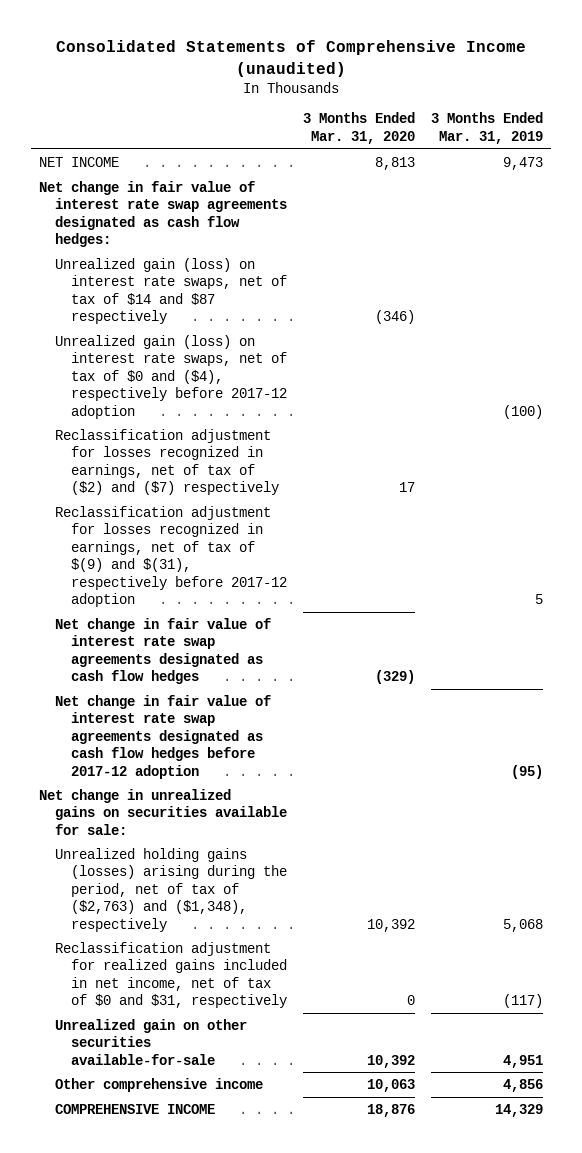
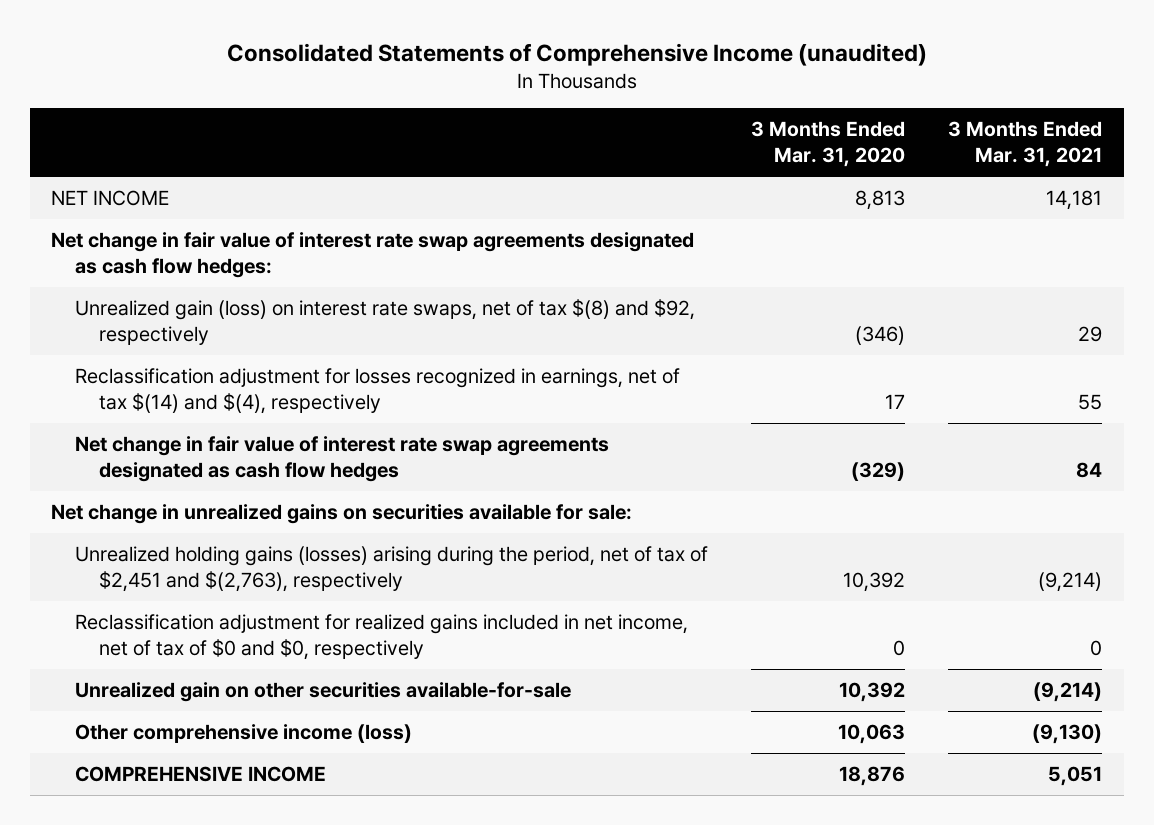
- | 3 Months Ended Mar. 31, 2020 | 3 Months Ended Mar. 31, 2019
+ | 3 Months Ended Mar. 31, 2020 | 3 Months Ended Mar. 31, 2021
- Unrealized gain (loss) on interest rate swaps, net of tax of $14 and $87 respectively | (346) |
- Unrealized gain (loss) on interest rate swaps, net of tax of $0 and ($4), respectively before 2017-12 adoption | | (100)
- Reclassification adjustment for losses recognized in earnings, net of tax of ($2) and ($7) respectively | 17 |
- Reclassification adjustment for losses recognized in earnings, net of tax of $(9) and $(31), respectively before 2017-12 adoption | | 5
+ Unrealized gain (loss) on interest rate swaps, net of tax $(8) and $92, respectively | (346) | 29
+ Reclassification adjustment for losses recognized in earnings, net of tax $(14) and $(4), respectively | 17 | 55
- Net change in fair value of interest rate swap agreements designated as cash flow hedges before 2017-12 adoption | | (95)
- Unrealized holding gains (losses) arising during the period, net of tax of ($2,763) and ($1,348), respectively | 10,392 | 5,068
- Reclassification adjustment for realized gains included in net income, net of tax of $0 and $31, respectively | 0 | (117)
+ Unrealized holding gains (losses) arising during the period, net of tax of $2,451 and $(2,763), respectively | 10,392 | (9,214)
+ Reclassification adjustment for realized gains included in net income, net of tax of $0 and $0, respectively | 0 | 0
- Other comprehensive income | 10,063 | 4,856
+ Other comprehensive income (loss) | 10,063 | (9,130)

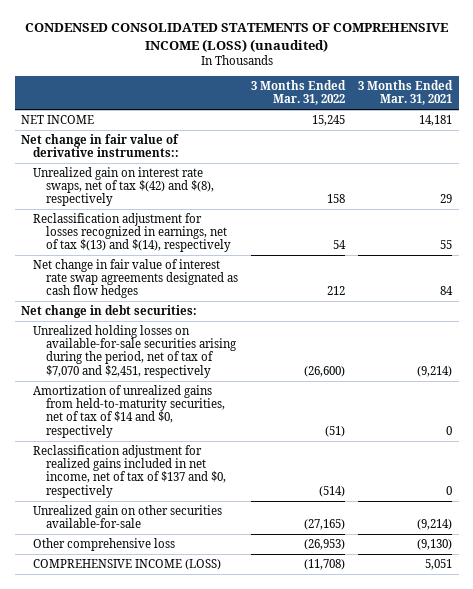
- Consolidated Statements of Comprehensive Income (unaudited)
+ CONDENSED CONSOLIDATED STATEMENTS OF COMPREHENSIVE INCOME (LOSS) (unaudited)
- | 3 Months Ended Mar. 31, 2020 | 3 Months Ended Mar. 31, 2021
+ | 3 Months Ended Mar. 31, 2022 | 3 Months Ended Mar. 31, 2021
- Net change in fair value of interest rate swap agreements designated as cash flow hedges:
- Unrealized gain (loss) on interest rate swaps, net of tax $(8) and $92, respectively | (346) | 29
- Reclassification adjustment for losses recognized in earnings, net of tax $(14) and $(4), respectively | 17 | 55
+ Net change in fair value of derivative instruments::
+ Unrealized gain on interest rate swaps, net of tax $(42) and $(8), respectively | 158 | 29
+ Reclassification adjustment for losses recognized in earnings, net of tax $(13) and $(14), respectively | 54 | 55
- Net change in unrealized gains on securities available for sale:
- Unrealized holding gains (losses) arising during the period, net of tax of $2,451 and $(2,763), respectively | 10,392 | (9,214)
- Reclassification adjustment for realized gains included in net income, net of tax of $0 and $0, respectively | 0 | 0
+ Net change in debt securities:
+ Unrealized holding losses on available-for-sale securities arising during the period, net of tax of $7,070 and $2,451, respectively | (26,600) | (9,214)
+ Amortization of unrealized gains from held-to-maturity securities, net of tax of $14 and $0, respectively | (51) | 0
+ Reclassification adjustment for realized gains included in net income, net of tax of $137 and $0, respectively | (514) | 0
- Other comprehensive income (loss) | 10,063 | (9,130)
- COMPREHENSIVE INCOME | 18,876 | 5,051
+ Other comprehensive loss | (26,953) | (9,130)
+ COMPREHENSIVE INCOME (LOSS) | (11,708) | 5,051

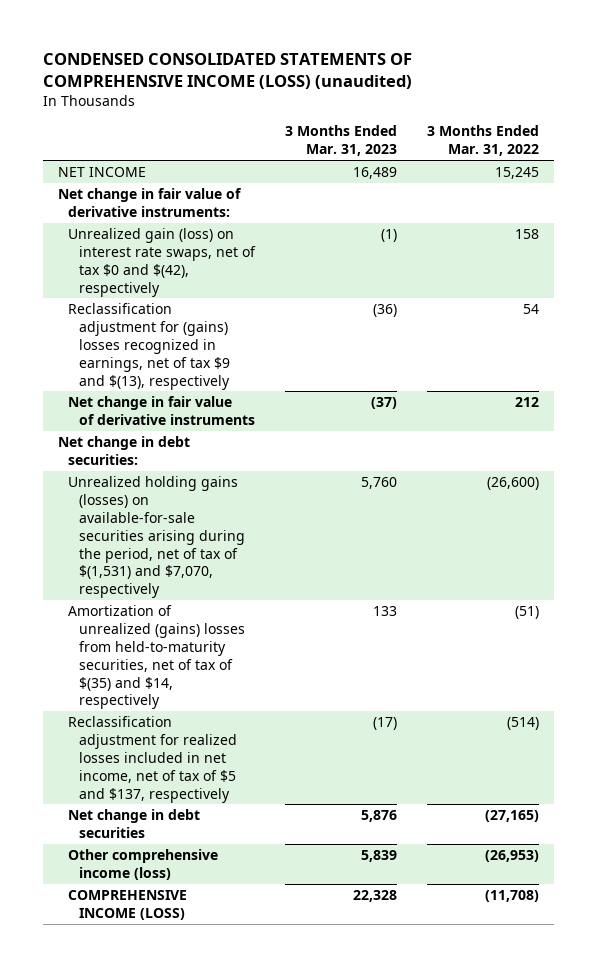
- | 3 Months Ended Mar. 31, 2022 | 3 Months Ended Mar. 31, 2021
+ | 3 Months Ended Mar. 31, 2023 | 3 Months Ended Mar. 31, 2022
- Net change in fair value of derivative instruments::
- Unrealized gain on interest rate swaps, net of tax $(42) and $(8), respectively | 158 | 29
- Reclassification adjustment for losses recognized in earnings, net of tax $(13) and $(14), respectively | 54 | 55
- Net change in fair value of interest rate swap agreements designated as cash flow hedges | 212 | 84
+ Net change in fair value of derivative instruments:
+ Unrealized gain (loss) on interest rate swaps, net of tax $0 and $(42), respectively | (1) | 158
+ Reclassification adjustment for (gains) losses recognized in earnings, net of tax $9 and $(13), respectively | (36) | 54
+ Net change in fair value of derivative instruments | (37) | 212
- Unrealized holding losses on available-for-sale securities arising during the period, net of tax of $7,070 and $2,451, respectively | (26,600) | (9,214)
- Amortization of unrealized gains from held-to-maturity securities, net of tax of $14 and $0, respectively | (51) | 0
- Reclassification adjustment for realized gains included in net income, net of tax of $137 and $0, respectively | (514) | 0
- Unrealized gain on other securities available-for-sale | (27,165) | (9,214)
- Other comprehensive loss | (26,953) | (9,130)
+ Unrealized holding gains (losses) on available-for-sale securities arising during the period, net of tax of $(1,531) and $7,070, respectively | 5,760 | (26,600)
+ Amortization of unrealized (gains) losses from held-to-maturity securities, net of tax of $(35) and $14, respectively | 133 | (51)
+ Reclassification adjustment for realized losses included in net income, net of tax of $5 and $137, respectively | (17) | (514)
+ Net change in debt securities | 5,876 | (27,165)
+ Other comprehensive income (loss) | 5,839 | (26,953)

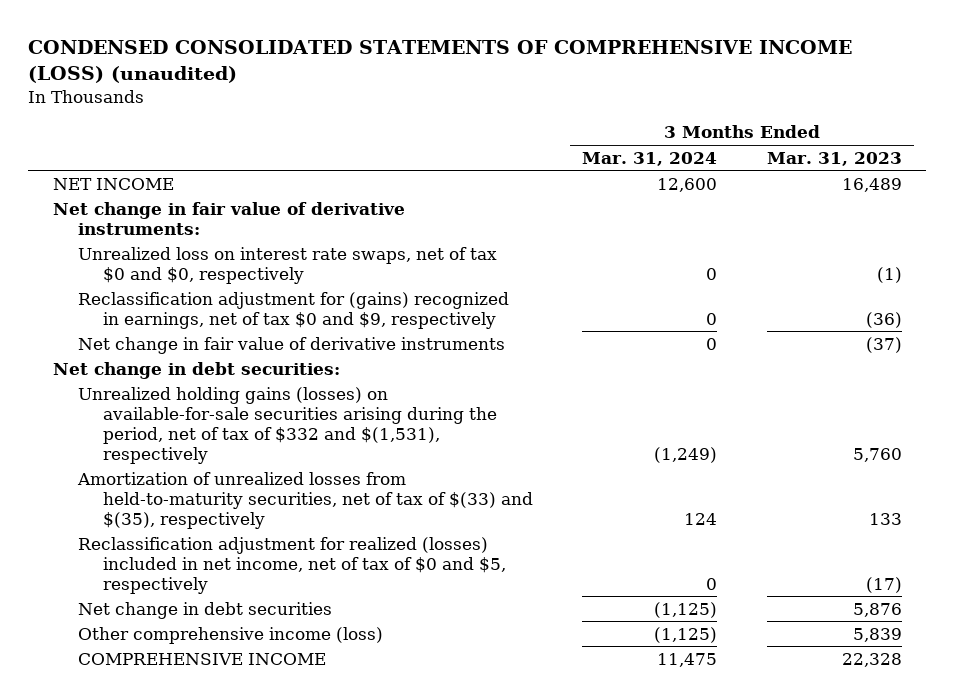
- | 3 Months Ended Mar. 31, 2023 | 3 Months Ended Mar. 31, 2022
+ | 3 Months Ended Mar. 31, 2024 | 3 Months Ended Mar. 31, 2023
- Unrealized gain (loss) on interest rate swaps, net of tax $0 and $(42), respectively | (1) | 158
- Reclassification adjustment for (gains) losses recognized in earnings, net of tax $9 and $(13), respectively | (36) | 54
+ Unrealized loss on interest rate swaps, net of tax $0 and $0, respectively | 0 | (1)
+ Reclassification adjustment for (gains) recognized in earnings, net of tax $0 and $9, respectively | 0 | (36)
- Unrealized holding gains (losses) on available-for-sale securities arising during the period, net of tax of $(1,531) and $7,070, respectively | 5,760 | (26,600)
- Amortization of unrealized (gains) losses from held-to-maturity securities, net of tax of $(35) and $14, respectively | 133 | (51)
- Reclassification adjustment for realized losses included in net income, net of tax of $5 and $137, respectively | (17) | (514)
+ Unrealized holding gains (losses) on available-for-sale securities arising during the period, net of tax of $332 and $(1,531), respectively | (1,249) | 5,760
+ Amortization of unrealized losses from held-to-maturity securities, net of tax of $(33) and $(35), respectively | 124 | 133
+ Reclassification adjustment for realized (losses) included in net income, net of tax of $0 and $5, respectively | 0 | (17)
- COMPREHENSIVE INCOME (LOSS) | 22,328 | (11,708)
+ COMPREHENSIVE INCOME | 11,475 | 22,328

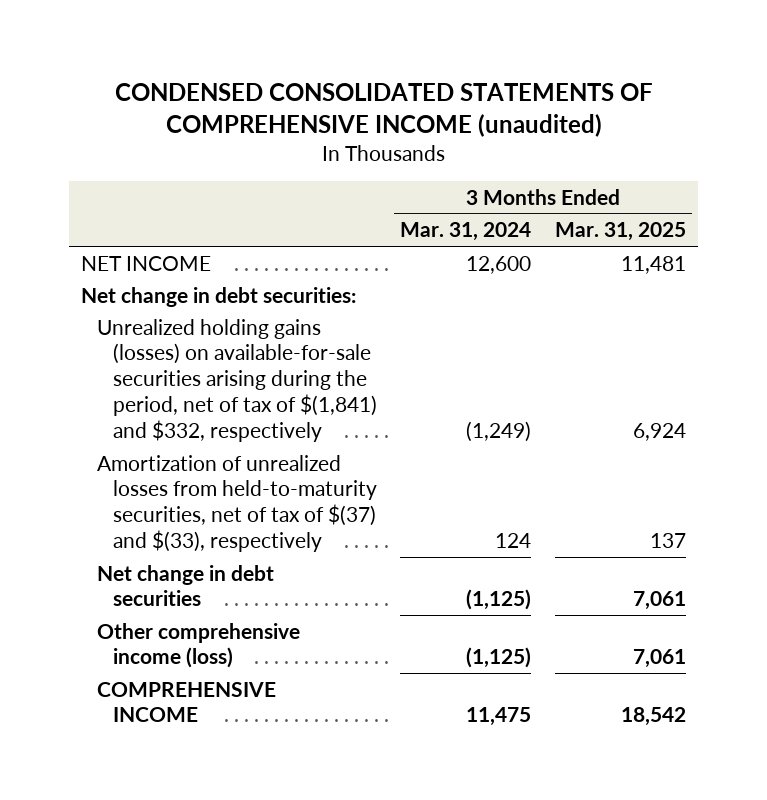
- CONDENSED CONSOLIDATED STATEMENTS OF COMPREHENSIVE INCOME (LOSS) (unaudited)
+ CONDENSED CONSOLIDATED STATEMENTS OF COMPREHENSIVE INCOME (unaudited)
- | 3 Months Ended Mar. 31, 2024 | 3 Months Ended Mar. 31, 2023
+ | 3 Months Ended Mar. 31, 2024 | 3 Months Ended Mar. 31, 2025
- Net change in fair value of derivative instruments:
- Unrealized loss on interest rate swaps, net of tax $0 and $0, respectively | 0 | (1)
- Reclassification adjustment for (gains) recognized in earnings, net of tax $0 and $9, respectively | 0 | (36)
- Net change in fair value of derivative instruments | 0 | (37)
- Unrealized holding gains (losses) on available-for-sale securities arising during the period, net of tax of $332 and $(1,531), respectively | (1,249) | 5,760
- Amortization of unrealized losses from held-to-maturity securities, net of tax of $(33) and $(35), respectively | 124 | 133
- Reclassification adjustment for realized (losses) included in net income, net of tax of $0 and $5, respectively | 0 | (17)
+ Unrealized holding gains (losses) on available-for-sale securities arising during the period, net of tax of $(1,841) and $332, respectively | (1,249) | 6,924
+ Amortization of unrealized losses from held-to-maturity securities, net of tax of $(37) and $(33), respectively | 124 | 137

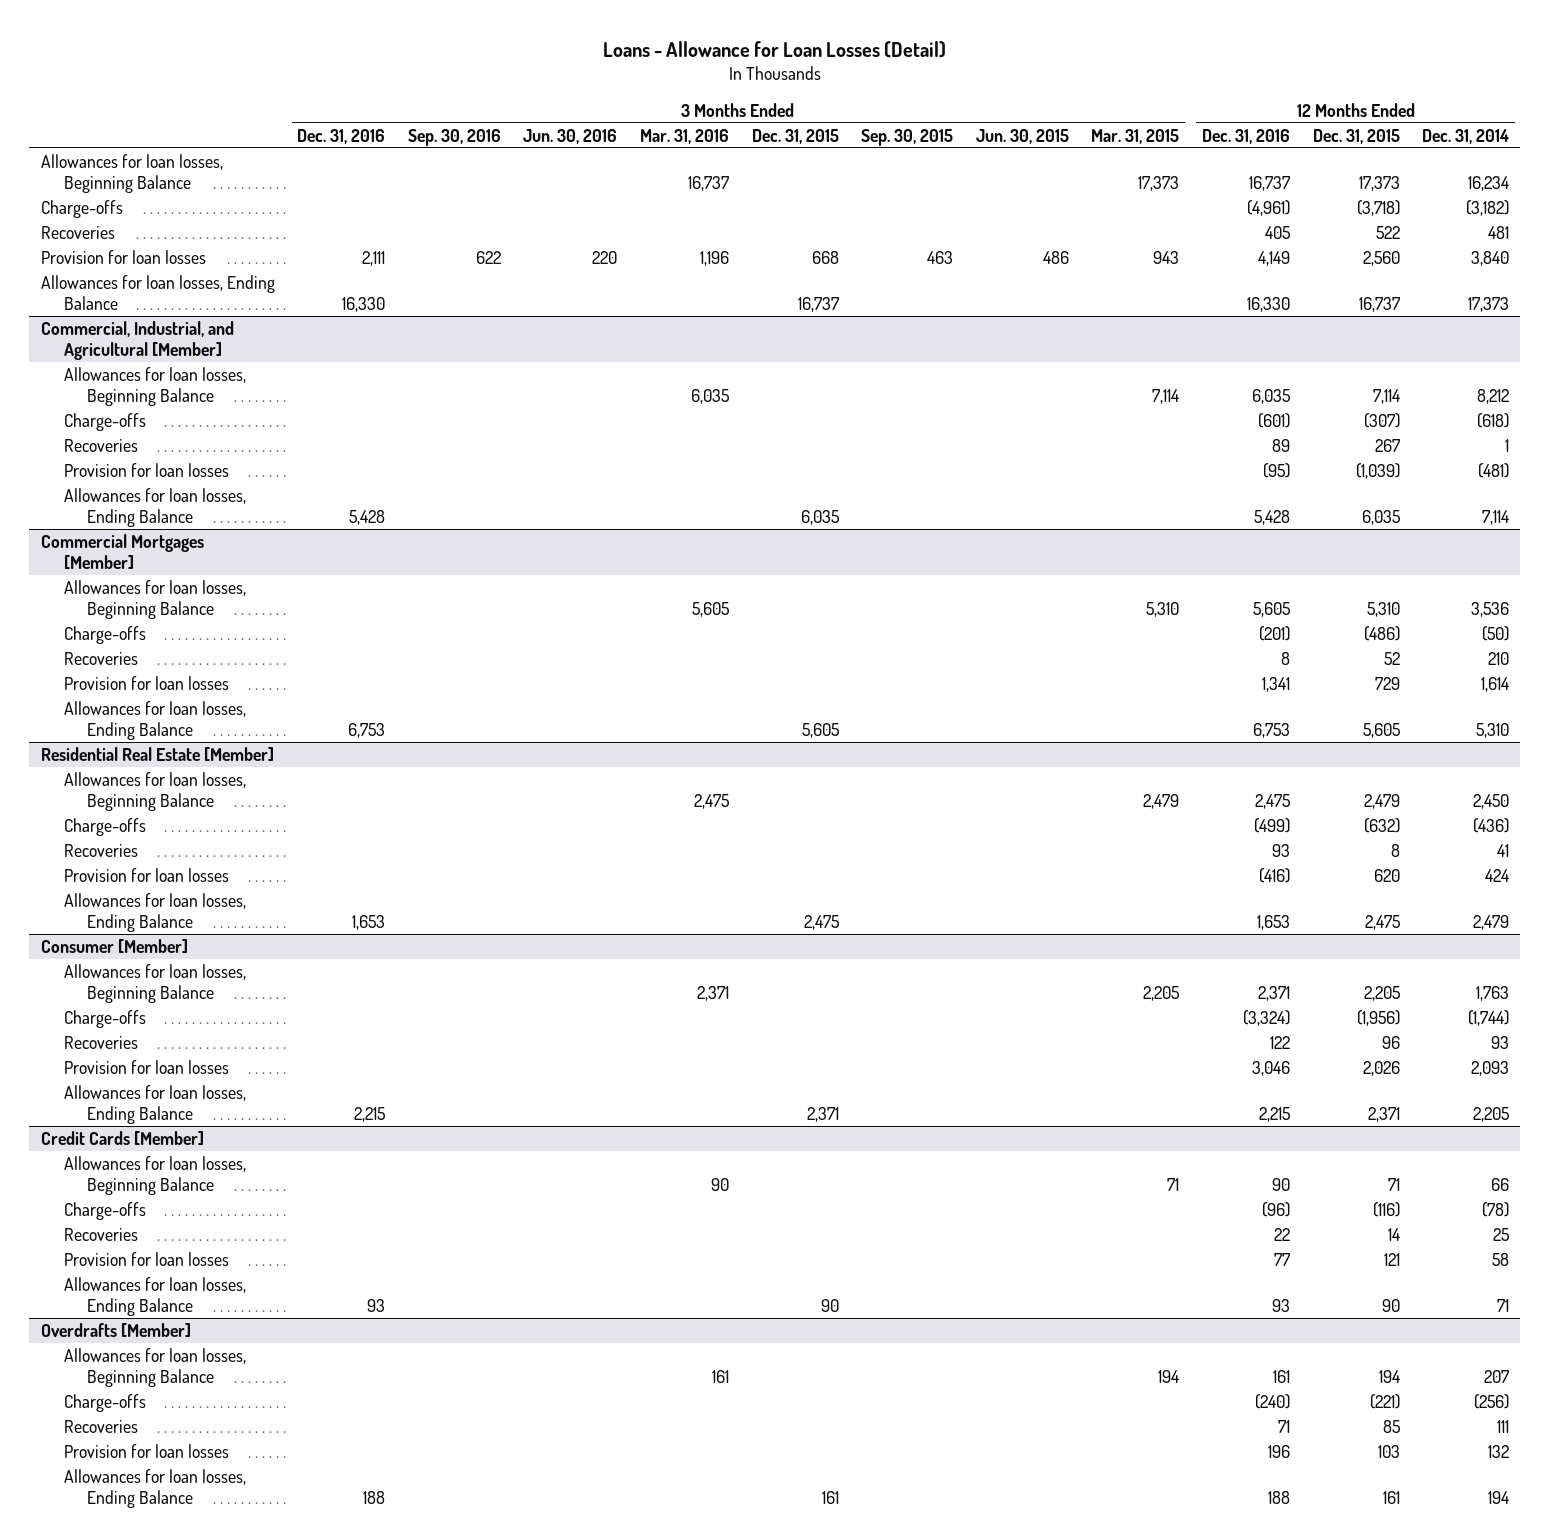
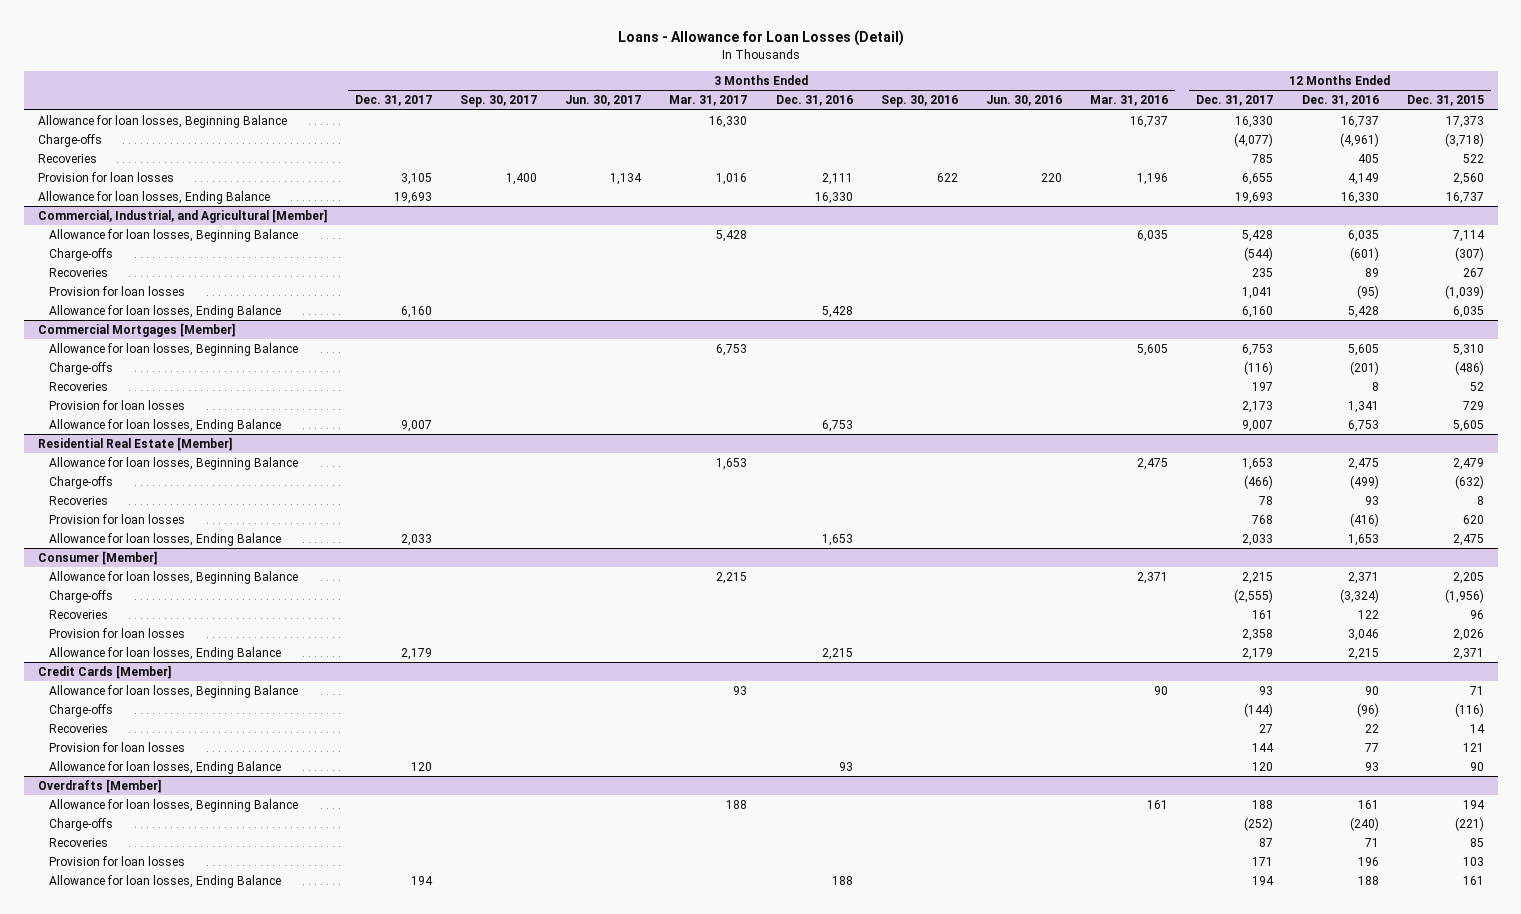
- | 3 Months Ended Dec. 31, 2016 | 3 Months Ended Sep. 30, 2016 | 3 Months Ended Jun. 30, 2016 | 3 Months Ended Mar. 31, 2016 | 3 Months Ended Dec. 31, 2015 | 3 Months Ended Sep. 30, 2015 | 3 Months Ended Jun. 30, 2015 | 3 Months Ended Mar. 31, 2015 | 12 Months Ended Dec. 31, 2016 | 12 Months Ended Dec. 31, 2015 | 12 Months Ended Dec. 31, 2014
+ | 3 Months Ended Dec. 31, 2017 | 3 Months Ended Sep. 30, 2017 | 3 Months Ended Jun. 30, 2017 | 3 Months Ended Mar. 31, 2017 | 3 Months Ended Dec. 31, 2016 | 3 Months Ended Sep. 30, 2016 | 3 Months Ended Jun. 30, 2016 | 3 Months Ended Mar. 31, 2016 | 12 Months Ended Dec. 31, 2017 | 12 Months Ended Dec. 31, 2016 | 12 Months Ended Dec. 31, 2015
- Allowances for loan losses, Beginning Balance | | | | 16,737 | | | | 17,373 | 16,737 | 17,373 | 16,234
+ Allowance for loan losses, Beginning Balance | | | | 16,330 | | | | 16,737 | 16,330 | 16,737 | 17,373
- Allowances for loan losses, Ending Balance | 16,330 | | | | 16,737 | | | | 16,330 | 16,737 | 17,373
+ Allowance for loan losses, Ending Balance | 19,693 | | | | 16,330 | | | | 19,693 | 16,330 | 16,737
@ Commercial, Industrial, and Agricultural [Member]
- Allowances for loan losses, Beginning Balance | | | | 6,035 | | | | 7,114 | 6,035 | 7,114 | 8,212
+ Allowance for loan losses, Beginning Balance | | | | 5,428 | | | | 6,035 | 5,428 | 6,035 | 7,114
- Allowances for loan losses, Ending Balance | 5,428 | | | | 6,035 | | | | 5,428 | 6,035 | 7,114
+ Allowance for loan losses, Ending Balance | 6,160 | | | | 5,428 | | | | 6,160 | 5,428 | 6,035
@ Commercial Mortgages [Member]
- Allowances for loan losses, Beginning Balance | | | | 5,605 | | | | 5,310 | 5,605 | 5,310 | 3,536
+ Allowance for loan losses, Beginning Balance | | | | 6,753 | | | | 5,605 | 6,753 | 5,605 | 5,310
- Allowances for loan losses, Ending Balance | 6,753 | | | | 5,605 | | | | 6,753 | 5,605 | 5,310
+ Allowance for loan losses, Ending Balance | 9,007 | | | | 6,753 | | | | 9,007 | 6,753 | 5,605
@ Residential Real Estate [Member]
- Allowances for loan losses, Beginning Balance | | | | 2,475 | | | | 2,479 | 2,475 | 2,479 | 2,450
+ Allowance for loan losses, Beginning Balance | | | | 1,653 | | | | 2,475 | 1,653 | 2,475 | 2,479
- Allowances for loan losses, Ending Balance | 1,653 | | | | 2,475 | | | | 1,653 | 2,475 | 2,479
+ Allowance for loan losses, Ending Balance | 2,033 | | | | 1,653 | | | | 2,033 | 1,653 | 2,475
@ Consumer [Member]
- Allowances for loan losses, Beginning Balance | | | | 2,371 | | | | 2,205 | 2,371 | 2,205 | 1,763
+ Allowance for loan losses, Beginning Balance | | | | 2,215 | | | | 2,371 | 2,215 | 2,371 | 2,205
- Allowances for loan losses, Ending Balance | 2,215 | | | | 2,371 | | | | 2,215 | 2,371 | 2,205
+ Allowance for loan losses, Ending Balance | 2,179 | | | | 2,215 | | | | 2,179 | 2,215 | 2,371
@ Credit Cards [Member]
- Allowances for loan losses, Beginning Balance | | | | 90 | | | | 71 | 90 | 71 | 66
+ Allowance for loan losses, Beginning Balance | | | | 93 | | | | 90 | 93 | 90 | 71
- Allowances for loan losses, Ending Balance | 93 | | | | 90 | | | | 93 | 90 | 71
+ Allowance for loan losses, Ending Balance | 120 | | | | 93 | | | | 120 | 93 | 90
@ Overdrafts [Member]
- Allowances for loan losses, Beginning Balance | | | | 161 | | | | 194 | 161 | 194 | 207
+ Allowance for loan losses, Beginning Balance | | | | 188 | | | | 161 | 188 | 161 | 194
- Allowances for loan losses, Ending Balance | 188 | | | | 161 | | | | 188 | 161 | 194
+ Allowance for loan losses, Ending Balance | 194 | | | | 188 | | | | 194 | 188 | 161

